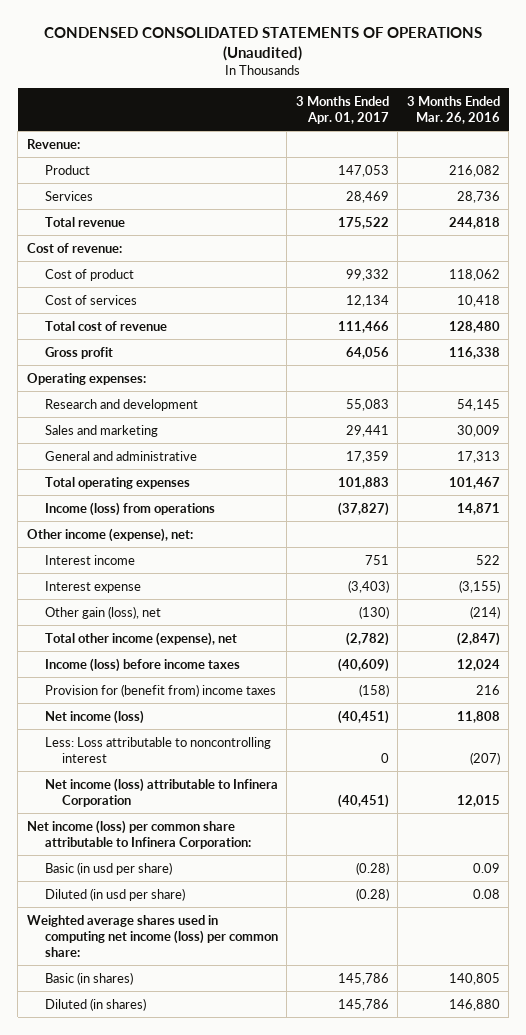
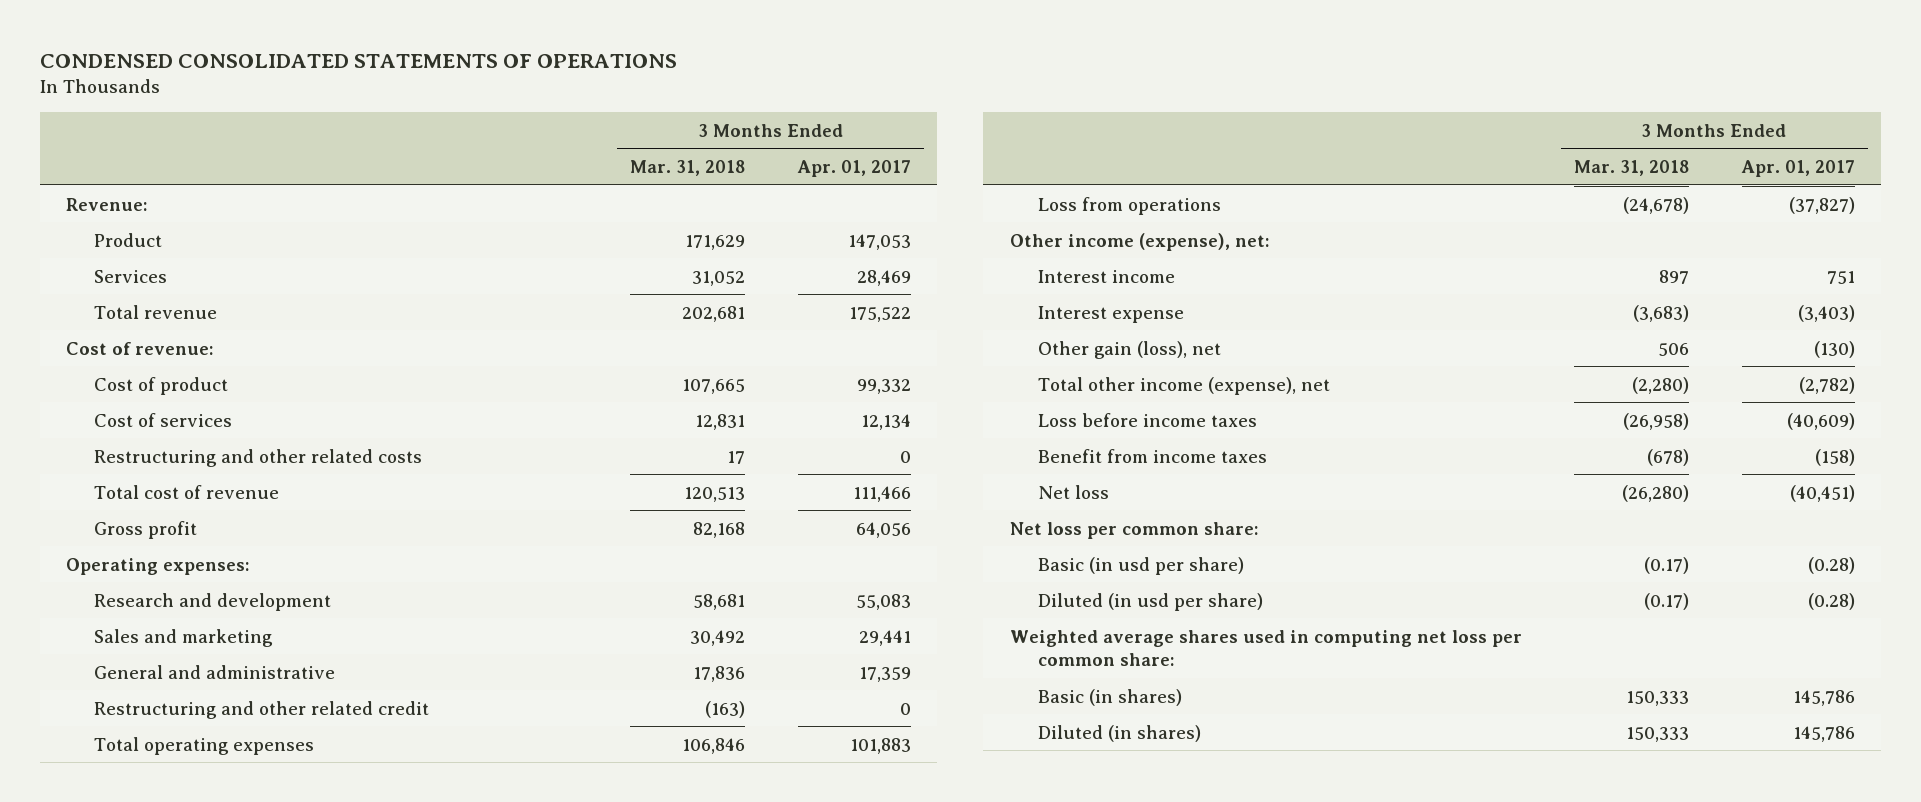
- CONDENSED CONSOLIDATED STATEMENTS OF OPERATIONS (Unaudited)
+ CONDENSED CONSOLIDATED STATEMENTS OF OPERATIONS
- | 3 Months Ended Apr. 01, 2017 | 3 Months Ended Mar. 26, 2016
+ | 3 Months Ended Mar. 31, 2018 | 3 Months Ended Apr. 01, 2017
+ Restructuring and other related costs | 17 | 0
+ Restructuring and other related credit | (163) | 0
- Income (loss) from operations | (37,827) | 14,871
+ Loss from operations | (24,678) | (37,827)
- Income (loss) before income taxes | (40,609) | 12,024
- Provision for (benefit from) income taxes | (158) | 216
- Net income (loss) | (40,451) | 11,808
- Less: Loss attributable to noncontrolling interest | 0 | (207)
- Net income (loss) attributable to Infinera Corporation | (40,451) | 12,015
- Net income (loss) per common share attributable to Infinera Corporation:
+ Loss before income taxes | (26,958) | (40,609)
+ Benefit from income taxes | (678) | (158)
+ Net loss | (26,280) | (40,451)
+ Net loss per common share:
- Weighted average shares used in computing net income (loss) per common share:
+ Weighted average shares used in computing net loss per common share:

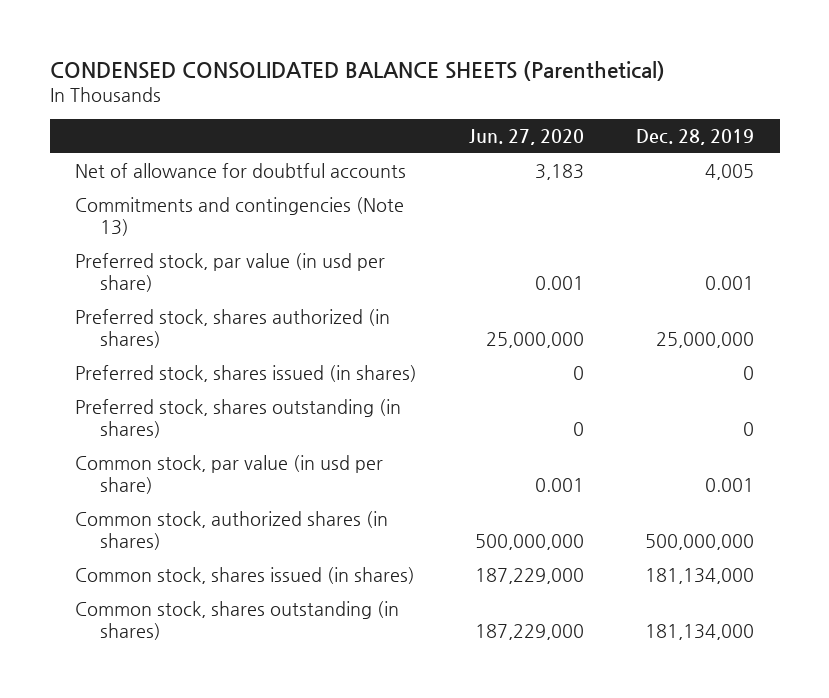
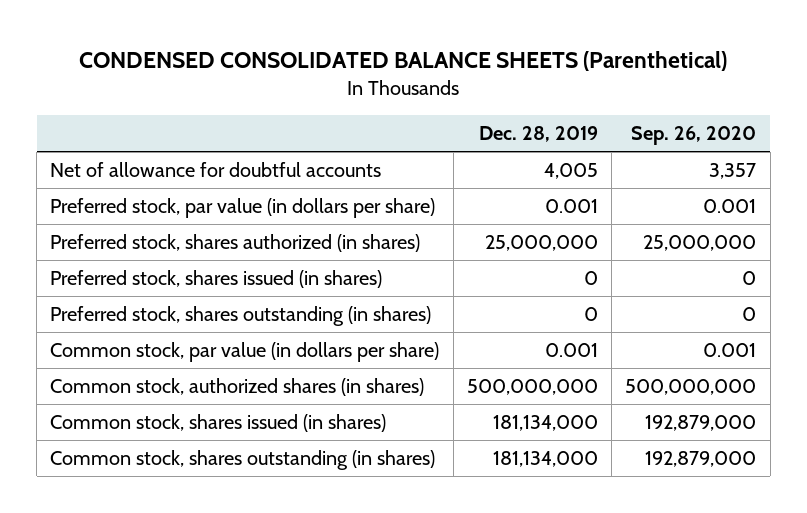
- | Jun. 27, 2020 | Dec. 28, 2019
+ | Dec. 28, 2019 | Sep. 26, 2020
- Commitments and contingencies (Note 13)
- Preferred stock, par value (in usd per share) | 0.001 | 0.001
+ Preferred stock, par value (in dollars per share) | 0.001 | 0.001
- Common stock, par value (in usd per share) | 0.001 | 0.001
+ Common stock, par value (in dollars per share) | 0.001 | 0.001

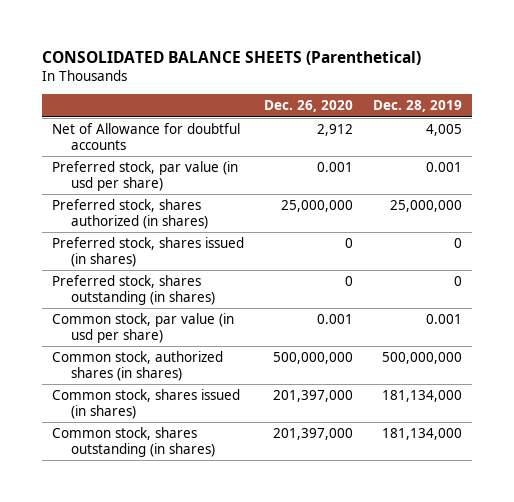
- CONDENSED CONSOLIDATED BALANCE SHEETS (Parenthetical)
+ CONSOLIDATED BALANCE SHEETS (Parenthetical)
- | Dec. 28, 2019 | Sep. 26, 2020
+ | Dec. 26, 2020 | Dec. 28, 2019
- Net of allowance for doubtful accounts | 4,005 | 3,357
- Preferred stock, par value (in dollars per share) | 0.001 | 0.001
+ Net of Allowance for doubtful accounts | 2,912 | 4,005
+ Preferred stock, par value (in usd per share) | 0.001 | 0.001
- Common stock, par value (in dollars per share) | 0.001 | 0.001
+ Common stock, par value (in usd per share) | 0.001 | 0.001

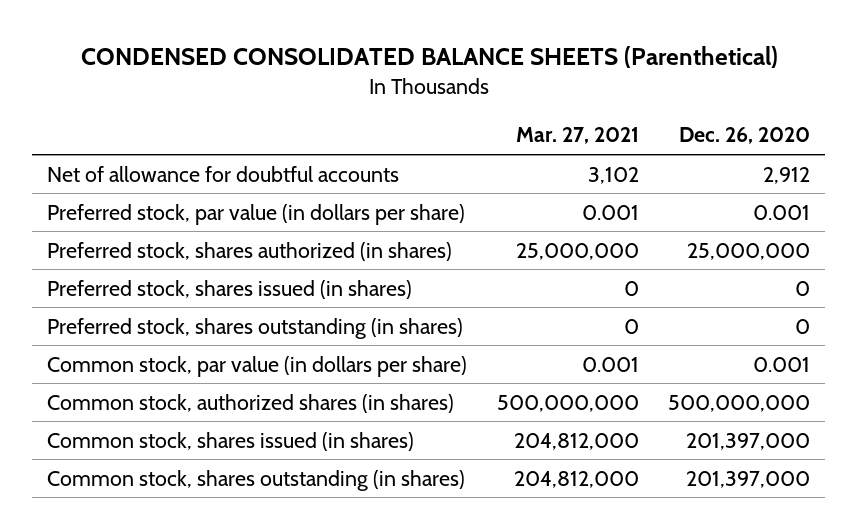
- CONSOLIDATED BALANCE SHEETS (Parenthetical)
+ CONDENSED CONSOLIDATED BALANCE SHEETS (Parenthetical)
- | Dec. 26, 2020 | Dec. 28, 2019
+ | Mar. 27, 2021 | Dec. 26, 2020
- Net of Allowance for doubtful accounts | 2,912 | 4,005
- Preferred stock, par value (in usd per share) | 0.001 | 0.001
+ Net of allowance for doubtful accounts | 3,102 | 2,912
+ Preferred stock, par value (in dollars per share) | 0.001 | 0.001
- Common stock, par value (in usd per share) | 0.001 | 0.001
+ Common stock, par value (in dollars per share) | 0.001 | 0.001

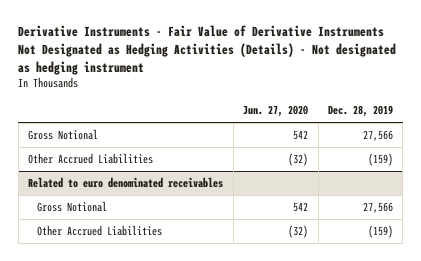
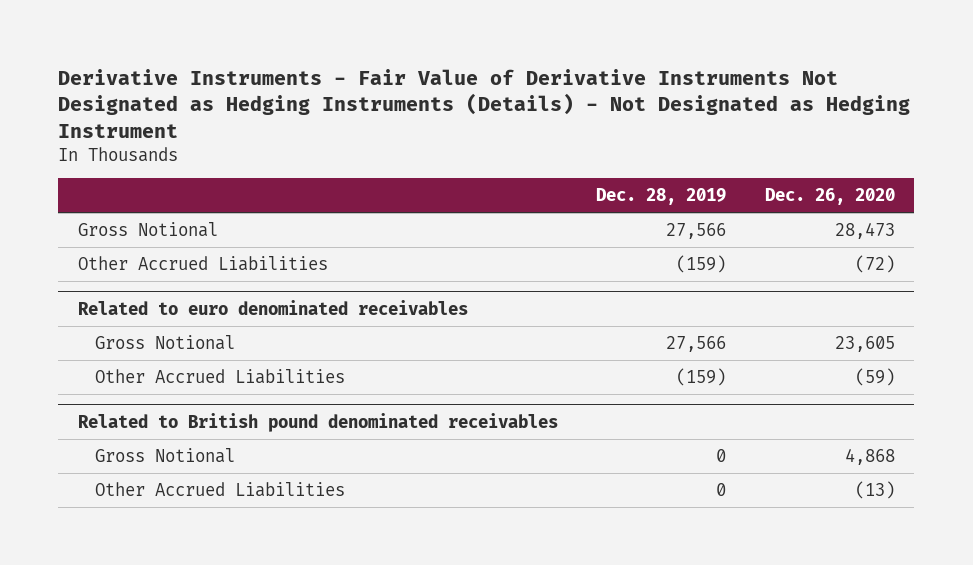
- Derivative Instruments - Fair Value of Derivative Instruments Not Designated as Hedging Activities (Details) - Not designated as hedging instrument
+ Derivative Instruments - Fair Value of Derivative Instruments Not Designated as Hedging Instruments (Details) - Not Designated as Hedging Instrument
- | Jun. 27, 2020 | Dec. 28, 2019
+ | Dec. 28, 2019 | Dec. 26, 2020
+ Related to British pound denominated receivables
+ Gross Notional | 0 | 4,868
+ Other Accrued Liabilities | 0 | (13)

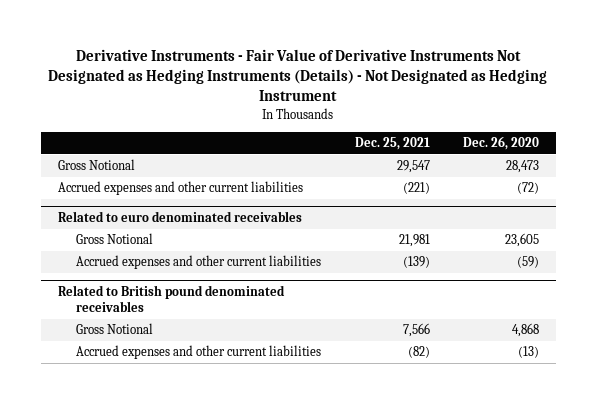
- | Dec. 28, 2019 | Dec. 26, 2020
+ | Dec. 25, 2021 | Dec. 26, 2020
- Other Accrued Liabilities | (159) | (72)
+ Accrued expenses and other current liabilities | (221) | (72)
@ Related to euro denominated receivables
- Other Accrued Liabilities | (159) | (59)
+ Accrued expenses and other current liabilities | (139) | (59)
@ Related to British pound denominated receivables
- Other Accrued Liabilities | 0 | (13)
+ Accrued expenses and other current liabilities | (82) | (13)

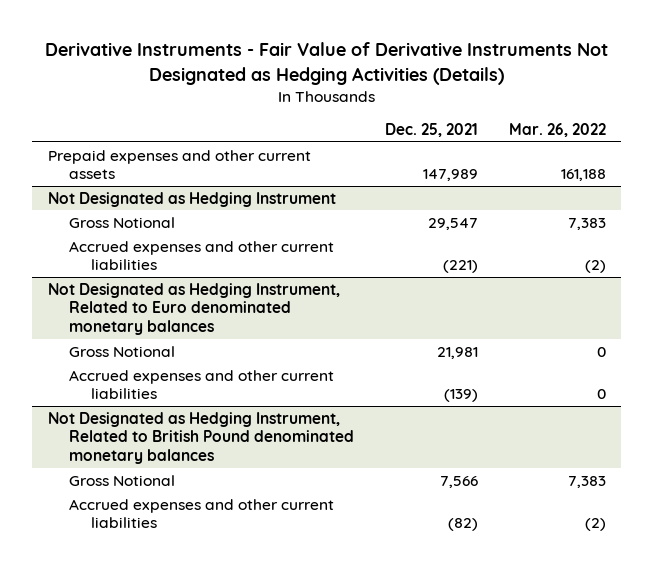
- Derivative Instruments - Fair Value of Derivative Instruments Not Designated as Hedging Instruments (Details) - Not Designated as Hedging Instrument
+ Derivative Instruments - Fair Value of Derivative Instruments Not Designated as Hedging Activities (Details)
- | Dec. 25, 2021 | Dec. 26, 2020
+ | Dec. 25, 2021 | Mar. 26, 2022
+ Prepaid expenses and other current assets | 147,989 | 161,188
+ Not Designated as Hedging Instrument
- Related to euro denominated receivables
+ Not Designated as Hedging Instrument, Related to Euro denominated monetary balances
- Related to British pound denominated receivables
+ Not Designated as Hedging Instrument, Related to British Pound denominated monetary balances

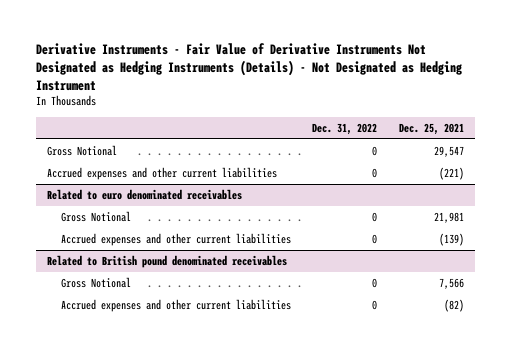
- Derivative Instruments - Fair Value of Derivative Instruments Not Designated as Hedging Activities (Details)
+ Derivative Instruments - Fair Value of Derivative Instruments Not Designated as Hedging Instruments (Details) - Not Designated as Hedging Instrument
- | Dec. 25, 2021 | Mar. 26, 2022
+ | Dec. 31, 2022 | Dec. 25, 2021
- Prepaid expenses and other current assets | 147,989 | 161,188
- Not Designated as Hedging Instrument
- Not Designated as Hedging Instrument, Related to Euro denominated monetary balances
+ Related to euro denominated receivables
- Not Designated as Hedging Instrument, Related to British Pound denominated monetary balances
+ Related to British pound denominated receivables

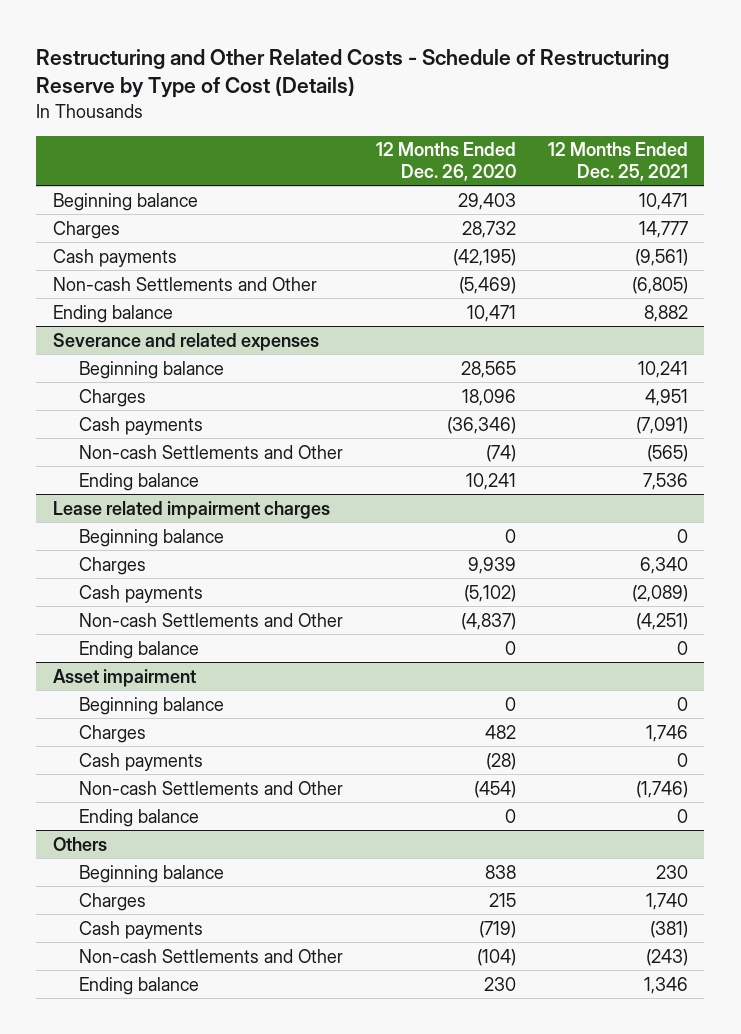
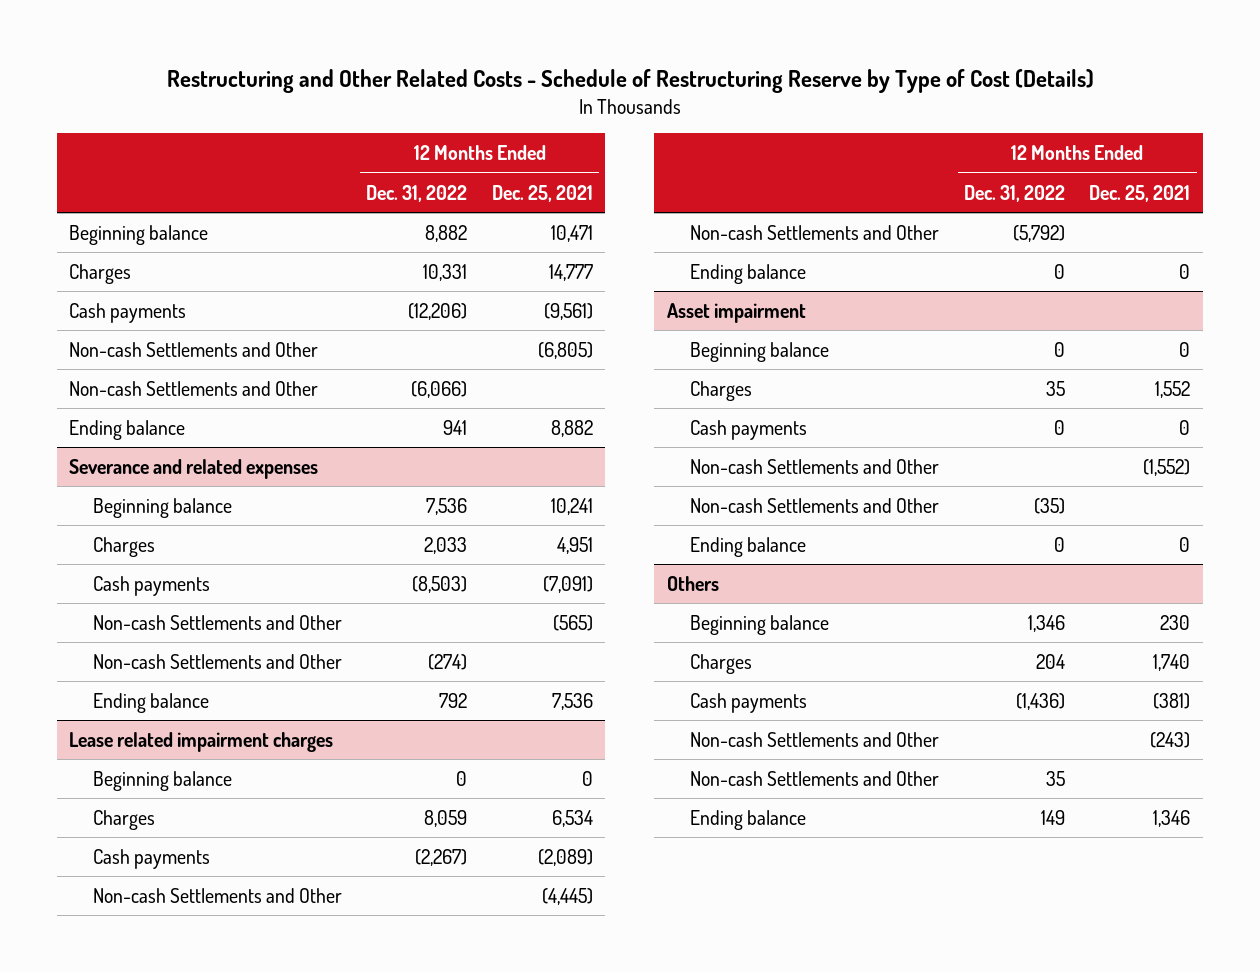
- | 12 Months Ended Dec. 26, 2020 | 12 Months Ended Dec. 25, 2021
+ | 12 Months Ended Dec. 31, 2022 | 12 Months Ended Dec. 25, 2021
+ Non-cash Settlements and Other | (6,066) |
@ Severance and related expenses
+ Non-cash Settlements and Other | (274) |
@ Lease related impairment charges
- Charges | 9,939 | 6,340
+ Charges | 8,059 | 6,534
- Non-cash Settlements and Other | (4,837) | (4,251)
+ Non-cash Settlements and Other | | (4,445)
+ Non-cash Settlements and Other | (5,792) |
@ Asset impairment
- Charges | 482 | 1,746
+ Charges | 35 | 1,552
- Non-cash Settlements and Other | (454) | (1,746)
+ Non-cash Settlements and Other | | (1,552)
+ Non-cash Settlements and Other | (35) |
@ Others
+ Non-cash Settlements and Other | 35 |

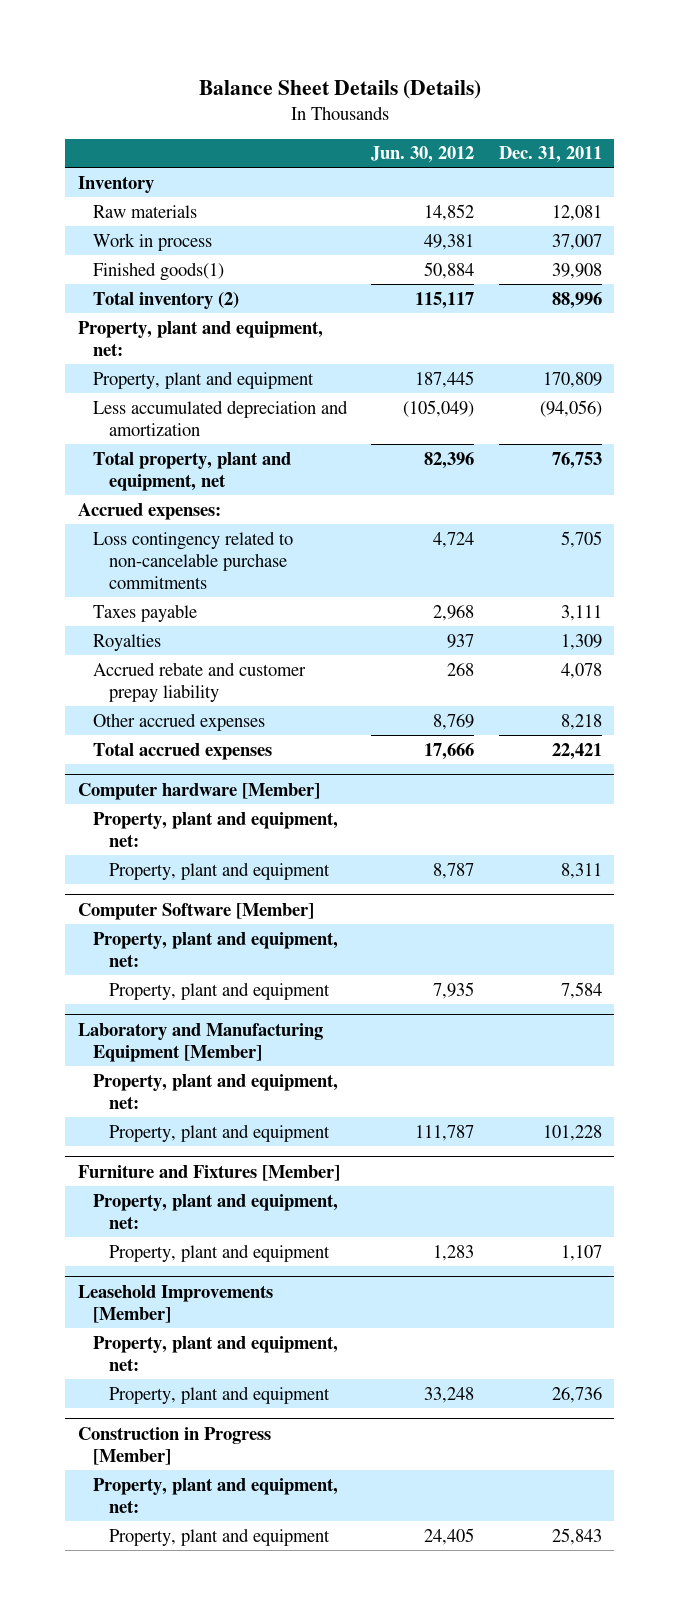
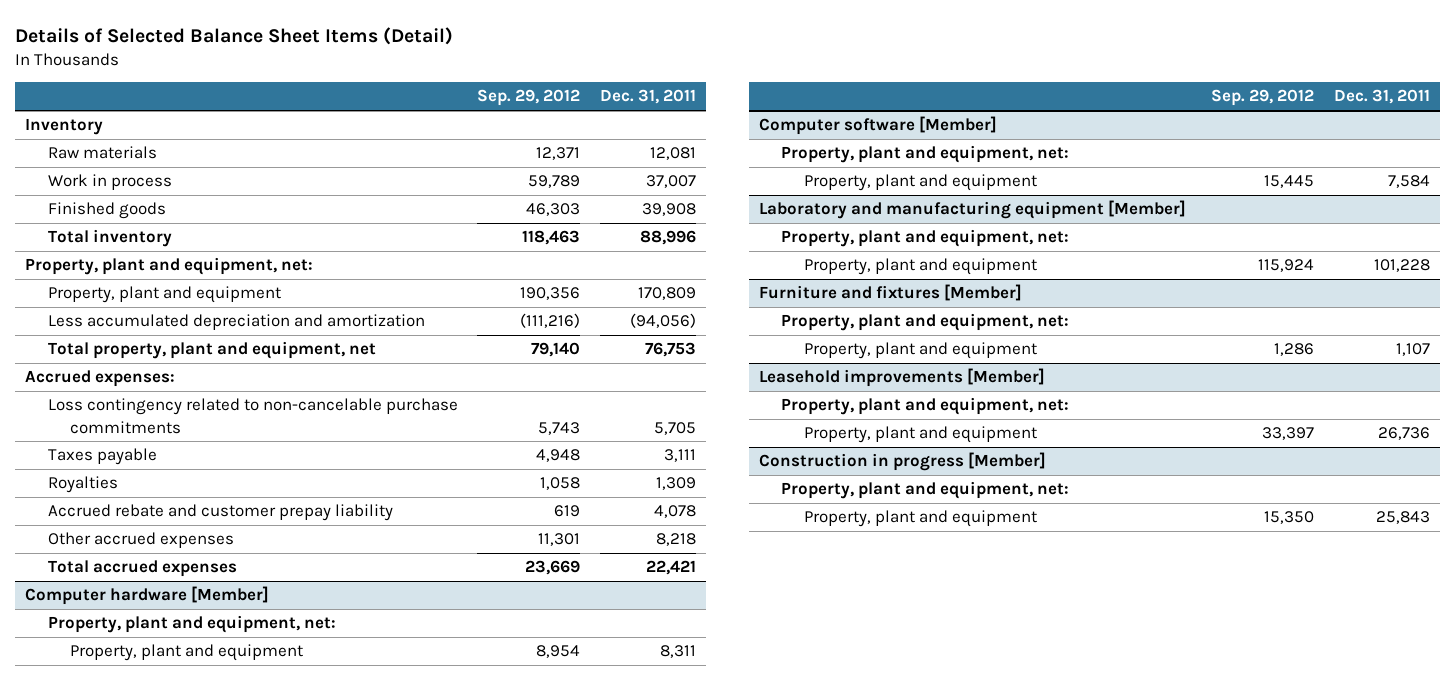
- Balance Sheet Details (Details)
+ Details of Selected Balance Sheet Items (Detail)
- | Jun. 30, 2012 | Dec. 31, 2011
+ | Sep. 29, 2012 | Dec. 31, 2011
- Finished goods(1) | 50,884 | 39,908
- Total inventory (2) | 115,117 | 88,996
+ Finished goods | 46,303 | 39,908
+ Total inventory | 118,463 | 88,996
- Computer Software [Member]
+ Computer software [Member]
- Laboratory and Manufacturing Equipment [Member]
+ Laboratory and manufacturing equipment [Member]
- Furniture and Fixtures [Member]
+ Furniture and fixtures [Member]
- Leasehold Improvements [Member]
+ Leasehold improvements [Member]
- Construction in Progress [Member]
+ Construction in progress [Member]

